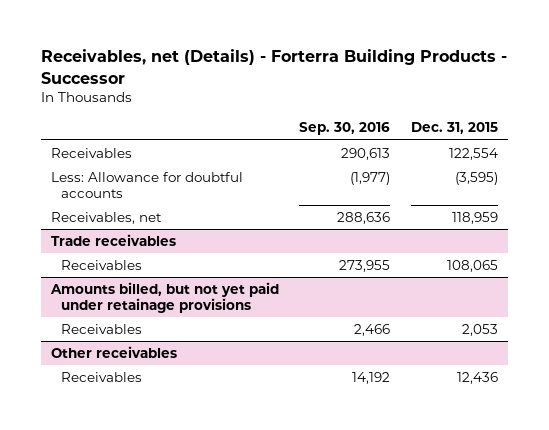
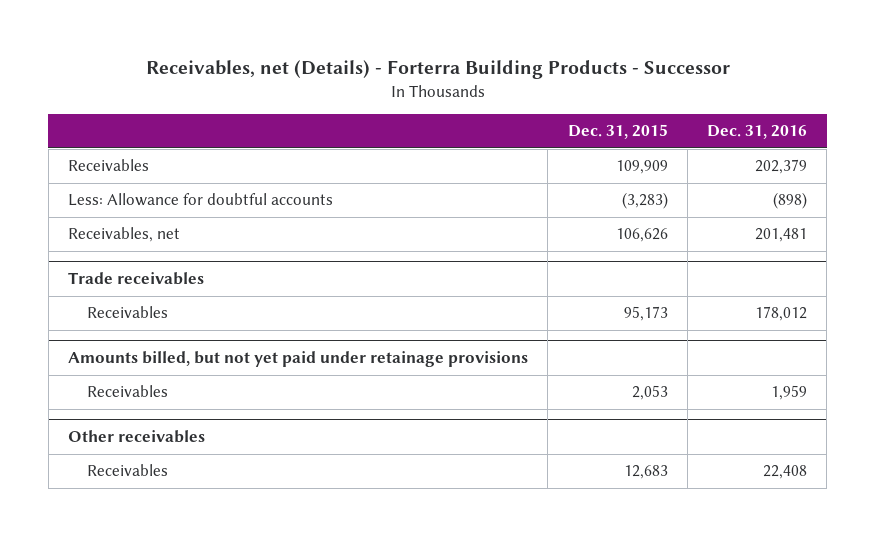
- | Sep. 30, 2016 | Dec. 31, 2015
+ | Dec. 31, 2015 | Dec. 31, 2016
- Receivables | 290,613 | 122,554
- Less: Allowance for doubtful accounts | (1,977) | (3,595)
- Receivables, net | 288,636 | 118,959
+ Receivables | 109,909 | 202,379
+ Less: Allowance for doubtful accounts | (3,283) | (898)
+ Receivables, net | 106,626 | 201,481
@ Trade receivables
- Receivables | 273,955 | 108,065
+ Receivables | 95,173 | 178,012
@ Other receivables
- Receivables | 14,192 | 12,436
+ Receivables | 12,683 | 22,408

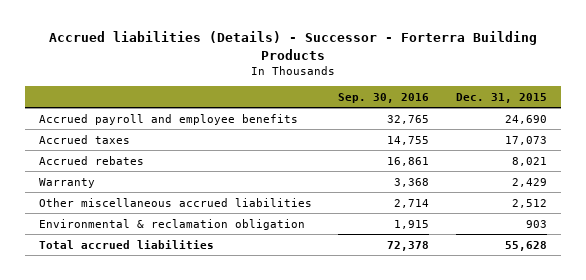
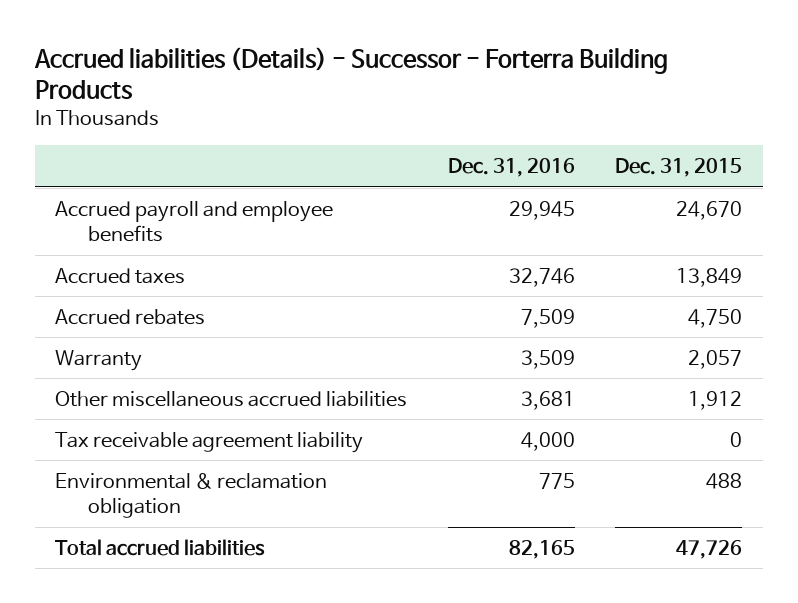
- | Sep. 30, 2016 | Dec. 31, 2015
+ | Dec. 31, 2016 | Dec. 31, 2015
- Accrued payroll and employee benefits | 32,765 | 24,690
- Accrued taxes | 14,755 | 17,073
- Accrued rebates | 16,861 | 8,021
- Warranty | 3,368 | 2,429
- Other miscellaneous accrued liabilities | 2,714 | 2,512
- Environmental & reclamation obligation | 1,915 | 903
- Total accrued liabilities | 72,378 | 55,628
+ Accrued payroll and employee benefits | 29,945 | 24,670
+ Accrued taxes | 32,746 | 13,849
+ Accrued rebates | 7,509 | 4,750
+ Warranty | 3,509 | 2,057
+ Other miscellaneous accrued liabilities | 3,681 | 1,912
+ Tax receivable agreement liability | 4,000 | 0
+ Environmental & reclamation obligation | 775 | 488
+ Total accrued liabilities | 82,165 | 47,726

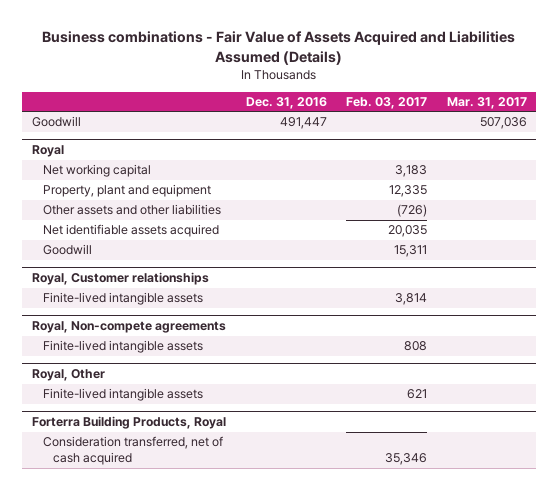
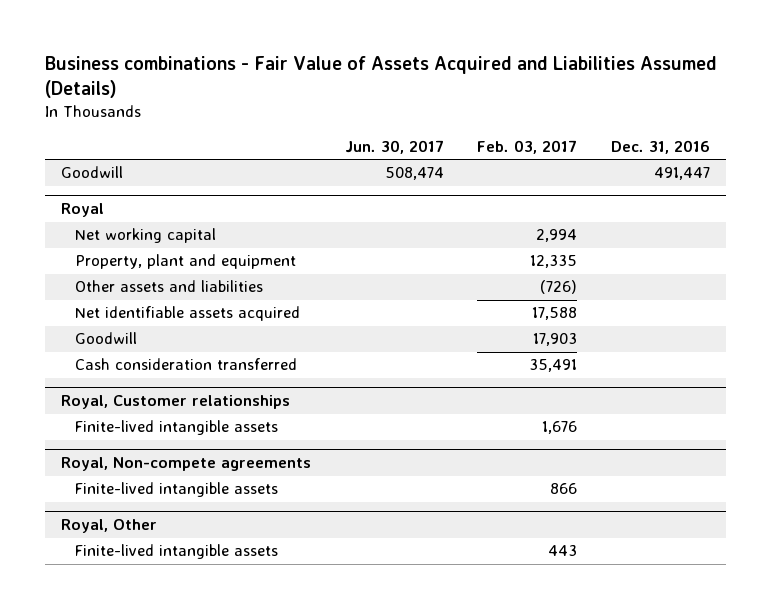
- | Dec. 31, 2016 | Feb. 03, 2017 | Mar. 31, 2017
+ | Jun. 30, 2017 | Feb. 03, 2017 | Dec. 31, 2016
@ Royal
- Net working capital | | 3,183 |
+ Net working capital | | 2,994 |
- Other assets and other liabilities | | (726) |
- Net identifiable assets acquired | | 20,035 |
- Goodwill | | 15,311 |
+ Other assets and liabilities | | (726) |
+ Net identifiable assets acquired | | 17,588 |
+ Goodwill | | 17,903 |
+ Cash consideration transferred | | 35,491 |
@ Royal, Customer relationships
- Finite-lived intangible assets | | 3,814 |
+ Finite-lived intangible assets | | 1,676 |
@ Royal, Non-compete agreements
- Finite-lived intangible assets | | 808 |
+ Finite-lived intangible assets | | 866 |
@ Royal, Other
- Finite-lived intangible assets | | 621 |
- Forterra Building Products, Royal
- Consideration transferred, net of cash acquired | | 35,346 |
@ Royal, Other
+ Finite-lived intangible assets | | 443 |

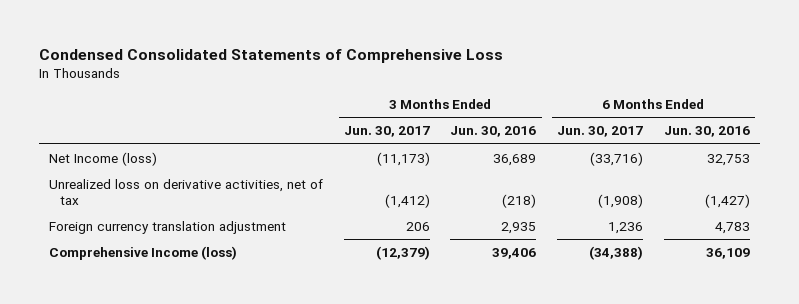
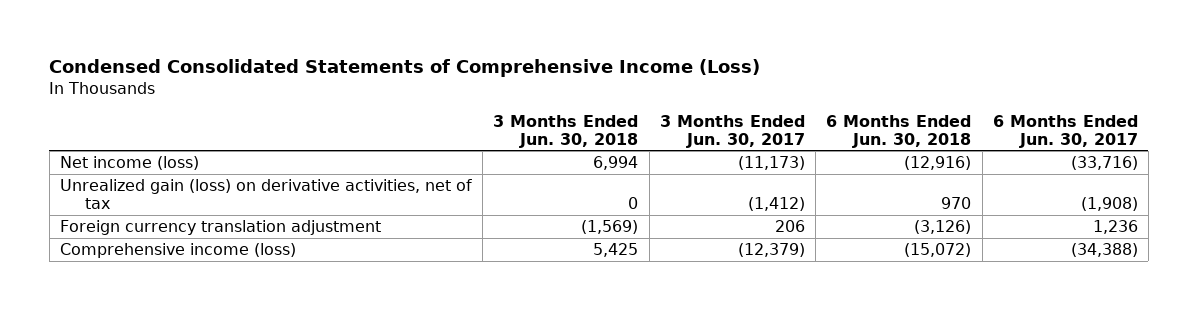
- Condensed Consolidated Statements of Comprehensive Loss
+ Condensed Consolidated Statements of Comprehensive Income (Loss)
- | 3 Months Ended Jun. 30, 2017 | 3 Months Ended Jun. 30, 2016 | 6 Months Ended Jun. 30, 2017 | 6 Months Ended Jun. 30, 2016
+ | 3 Months Ended Jun. 30, 2018 | 3 Months Ended Jun. 30, 2017 | 6 Months Ended Jun. 30, 2018 | 6 Months Ended Jun. 30, 2017
- Net Income (loss) | (11,173) | 36,689 | (33,716) | 32,753
- Unrealized loss on derivative activities, net of tax | (1,412) | (218) | (1,908) | (1,427)
+ Net income (loss) | 6,994 | (11,173) | (12,916) | (33,716)
+ Unrealized gain (loss) on derivative activities, net of tax | 0 | (1,412) | 970 | (1,908)
- Comprehensive Income (loss) | (12,379) | 39,406 | (34,388) | 36,109
+ Comprehensive income (loss) | 5,425 | (12,379) | (15,072) | (34,388)

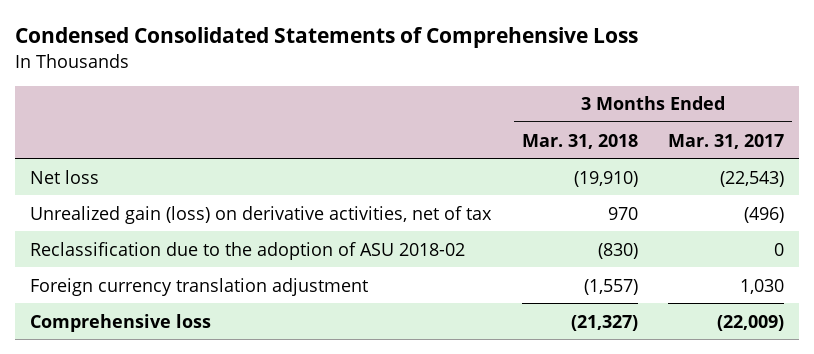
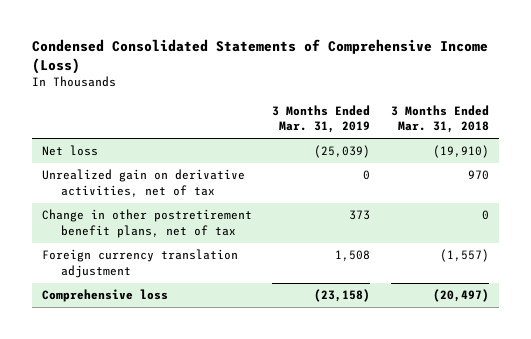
- Condensed Consolidated Statements of Comprehensive Loss
+ Condensed Consolidated Statements of Comprehensive Income (Loss)
- | 3 Months Ended Mar. 31, 2018 | 3 Months Ended Mar. 31, 2017
+ | 3 Months Ended Mar. 31, 2019 | 3 Months Ended Mar. 31, 2018
- Unrealized gain (loss) on derivative activities, net of tax | 970 | (496)
- Reclassification due to the adoption of ASU 2018-02 | (830) | 0
+ Unrealized gain on derivative activities, net of tax | 0 | 970
+ Change in other postretirement benefit plans, net of tax | 373 | 0
- Comprehensive loss | (21,327) | (22,009)
+ Comprehensive loss | (23,158) | (20,497)

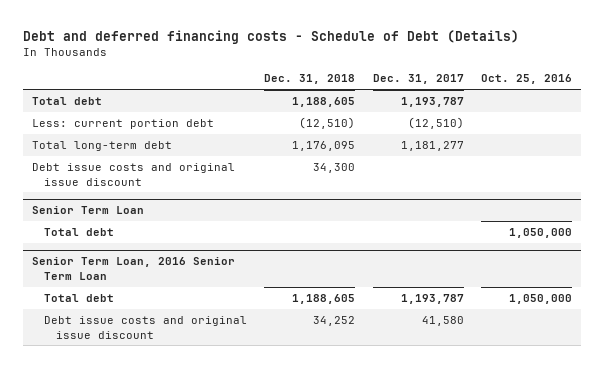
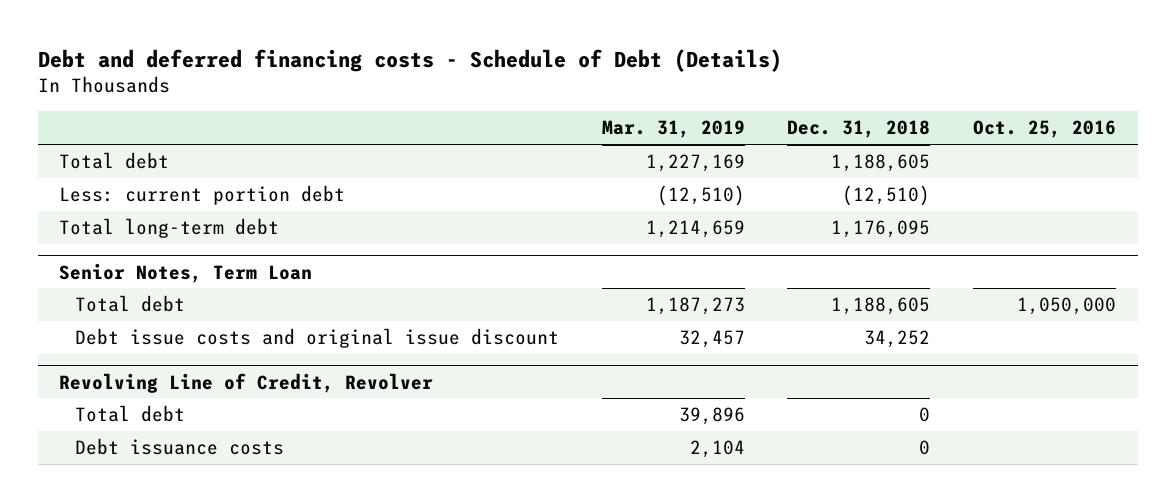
- | Dec. 31, 2018 | Dec. 31, 2017 | Oct. 25, 2016
+ | Mar. 31, 2019 | Dec. 31, 2018 | Oct. 25, 2016
- Debt issue costs and original issue discount | 34,300 | |
- Senior Term Loan
- Total debt | | | 1,050,000
- Senior Term Loan, 2016 Senior Term Loan
+ Senior Notes, Term Loan
+ Revolving Line of Credit, Revolver
+ Total debt | 39,896 | 0 |
+ Debt issuance costs | 2,104 | 0 |

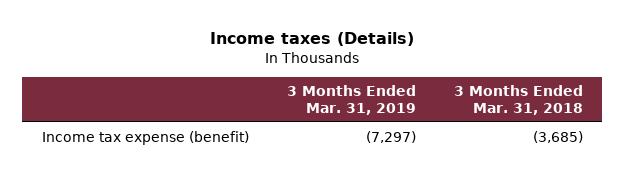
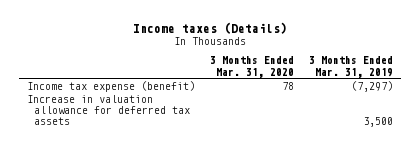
- | 3 Months Ended Mar. 31, 2019 | 3 Months Ended Mar. 31, 2018
+ | 3 Months Ended Mar. 31, 2020 | 3 Months Ended Mar. 31, 2019
+ Increase in valuation allowance for deferred tax assets | | 3,500

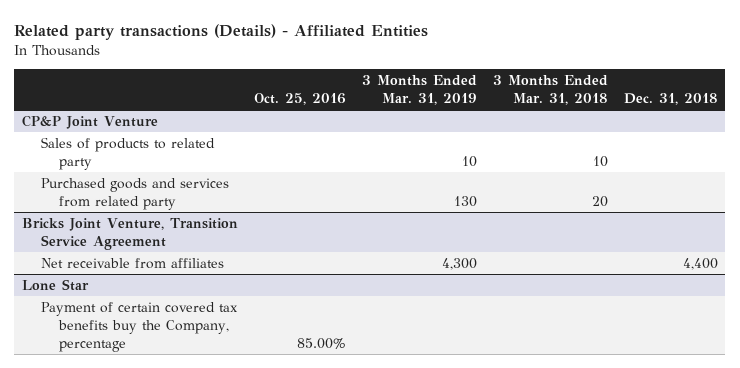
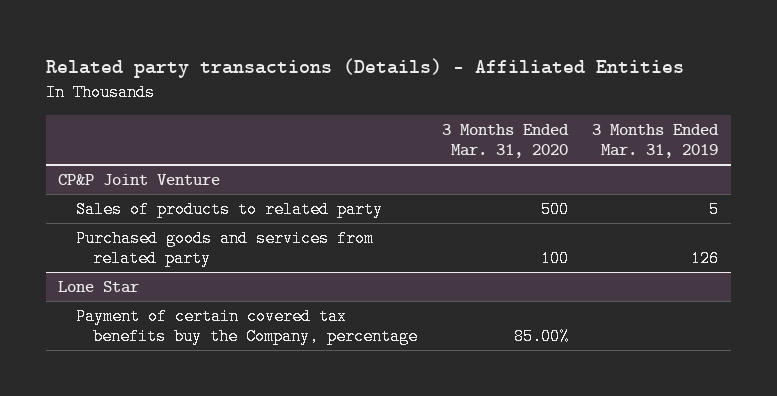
- | Oct. 25, 2016 | 3 Months Ended Mar. 31, 2019 | 3 Months Ended Mar. 31, 2018 | Dec. 31, 2018
+ | 3 Months Ended Mar. 31, 2020 | 3 Months Ended Mar. 31, 2019
@ CP&P Joint Venture
- Sales of products to related party | | 10 | 10 |
- Purchased goods and services from related party | | 130 | 20 |
- Bricks Joint Venture, Transition Service Agreement
- Net receivable from affiliates | | 4,300 | | 4,400
@ CP&P Joint Venture
+ Sales of products to related party | 500 | 5
+ Purchased goods and services from related party | 100 | 126

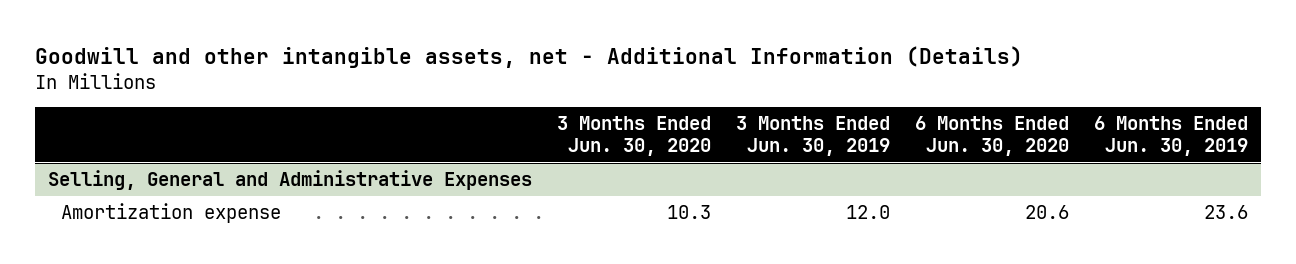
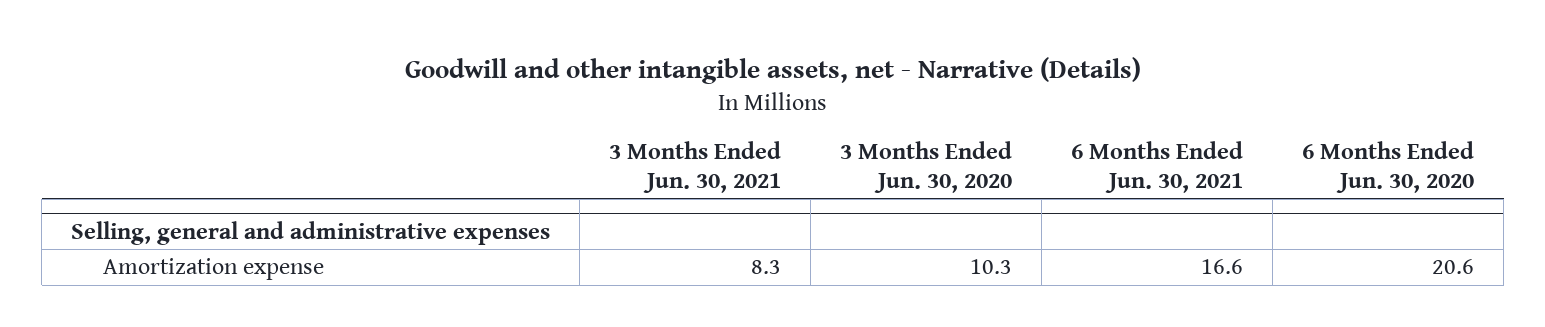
- Goodwill and other intangible assets, net - Additional Information (Details)
+ Goodwill and other intangible assets, net - Narrative (Details)
- | 3 Months Ended Jun. 30, 2020 | 3 Months Ended Jun. 30, 2019 | 6 Months Ended Jun. 30, 2020 | 6 Months Ended Jun. 30, 2019
+ | 3 Months Ended Jun. 30, 2021 | 3 Months Ended Jun. 30, 2020 | 6 Months Ended Jun. 30, 2021 | 6 Months Ended Jun. 30, 2020
- Selling, General and Administrative Expenses
+ Selling, general and administrative expenses

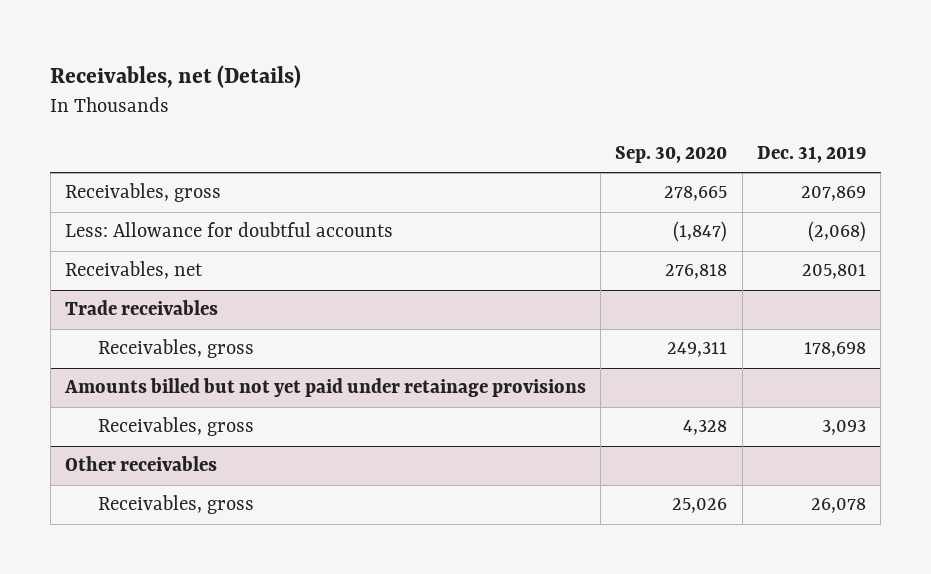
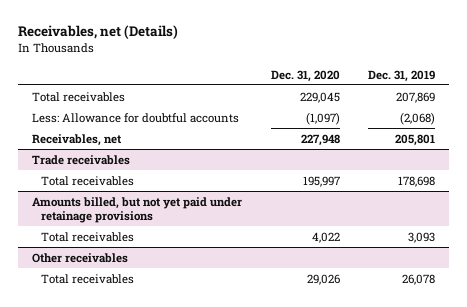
- | Sep. 30, 2020 | Dec. 31, 2019
+ | Dec. 31, 2020 | Dec. 31, 2019
- Receivables, gross | 278,665 | 207,869
+ Total receivables | 229,045 | 207,869
@ Trade receivables
- Receivables, gross | 249,311 | 178,698
- Amounts billed but not yet paid under retainage provisions
- Receivables, gross | 4,328 | 3,093
@ Trade receivables
+ Total receivables | 195,997 | 178,698
+ Amounts billed, but not yet paid under retainage provisions
+ Total receivables | 4,022 | 3,093
@ Other receivables
- Receivables, gross | 25,026 | 26,078
+ Total receivables | 29,026 | 26,078

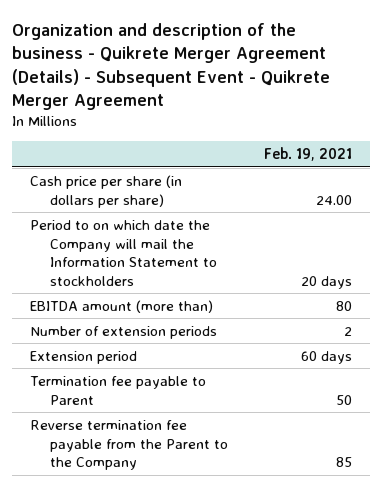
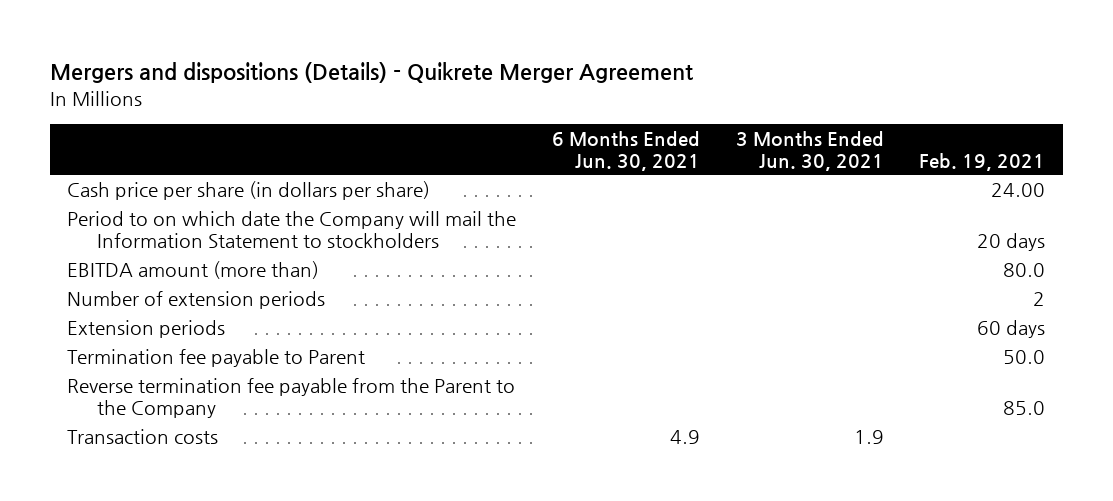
- Organization and description of the business - Quikrete Merger Agreement (Details) - Subsequent Event - Quikrete Merger Agreement
+ Mergers and dispositions (Details) - Quikrete Merger Agreement
- | Feb. 19, 2021
+ | 6 Months Ended Jun. 30, 2021 | 3 Months Ended Jun. 30, 2021 | Feb. 19, 2021
- EBITDA amount (more than) | 80
+ EBITDA amount (more than) | | | 80.0
- Extension period | 60 days
- Termination fee payable to Parent | 50
- Reverse termination fee payable from the Parent to the Company | 85
+ Extension periods | | | 60 days
+ Termination fee payable to Parent | | | 50.0
+ Reverse termination fee payable from the Parent to the Company | | | 85.0
+ Transaction costs | 4.9 | 1.9 |

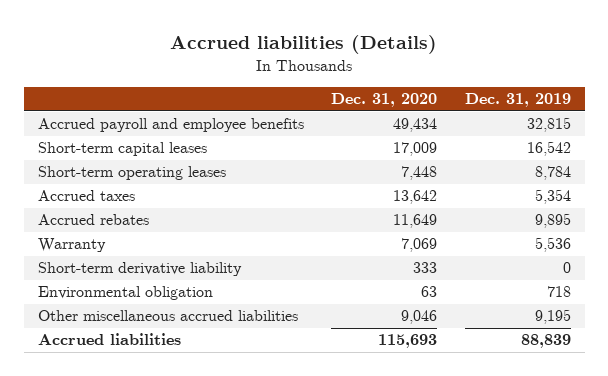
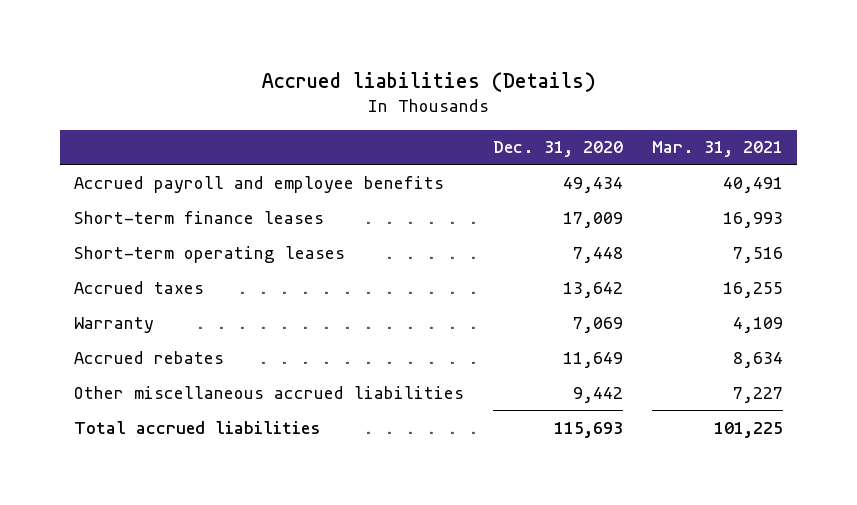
- | Dec. 31, 2020 | Dec. 31, 2019
+ | Dec. 31, 2020 | Mar. 31, 2021
- Short-term capital leases | 17,009 | 16,542
+ Short-term finance leases | 17,009 | 16,993
- Short-term derivative liability | 333 | 0
- Environmental obligation | 63 | 718
- Other miscellaneous accrued liabilities | 9,046 | 9,195
- Accrued liabilities | 115,693 | 88,839
moved down: Accrued rebates | 11,649 | 8,634
+ Other miscellaneous accrued liabilities | 9,442 | 7,227
+ Total accrued liabilities | 115,693 | 101,225

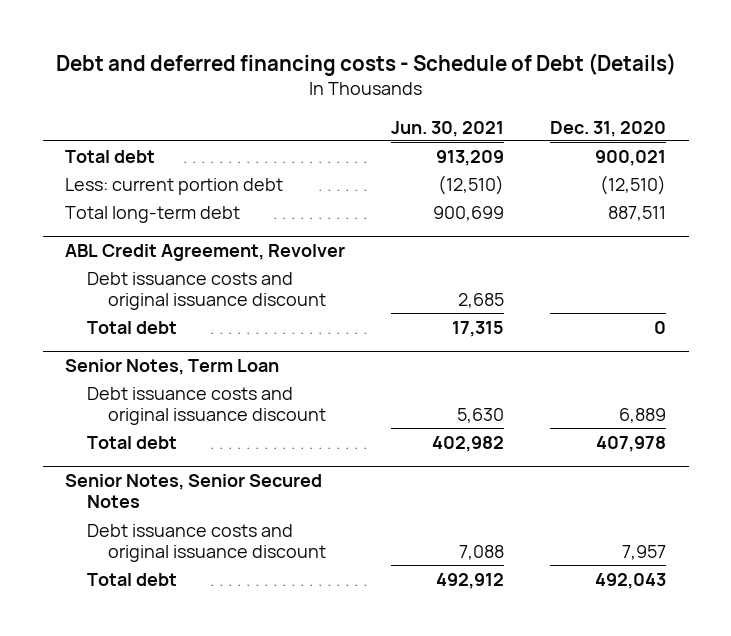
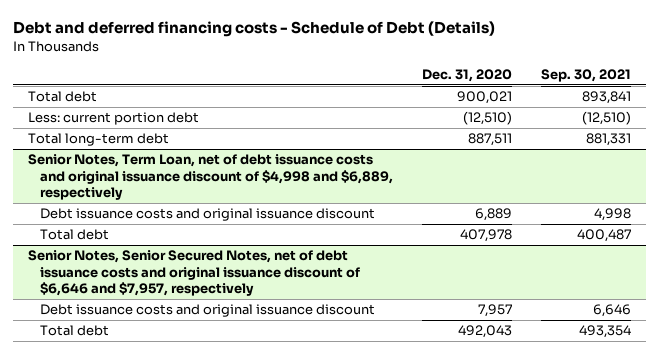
- | Jun. 30, 2021 | Dec. 31, 2020
+ | Dec. 31, 2020 | Sep. 30, 2021
- ABL Credit Agreement, Revolver
- Debt issuance costs and original issuance discount | 2,685 |
- Total debt | 17,315 | 0
- Senior Notes, Term Loan
+ Senior Notes, Term Loan, net of debt issuance costs and original issuance discount of $4,998 and $6,889, respectively
- Senior Notes, Senior Secured Notes
+ Senior Notes, Senior Secured Notes, net of debt issuance costs and original issuance discount of $6,646 and $7,957, respectively

